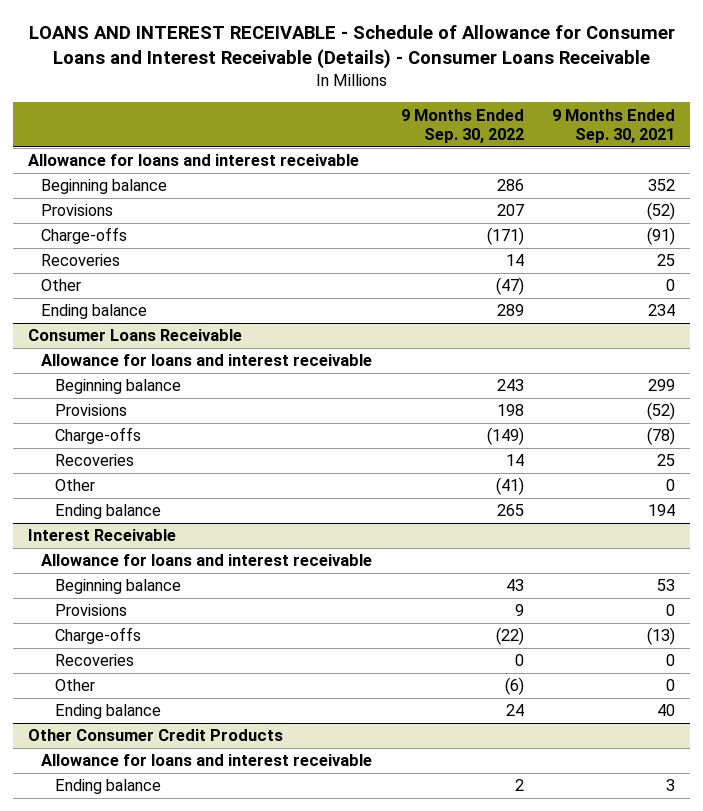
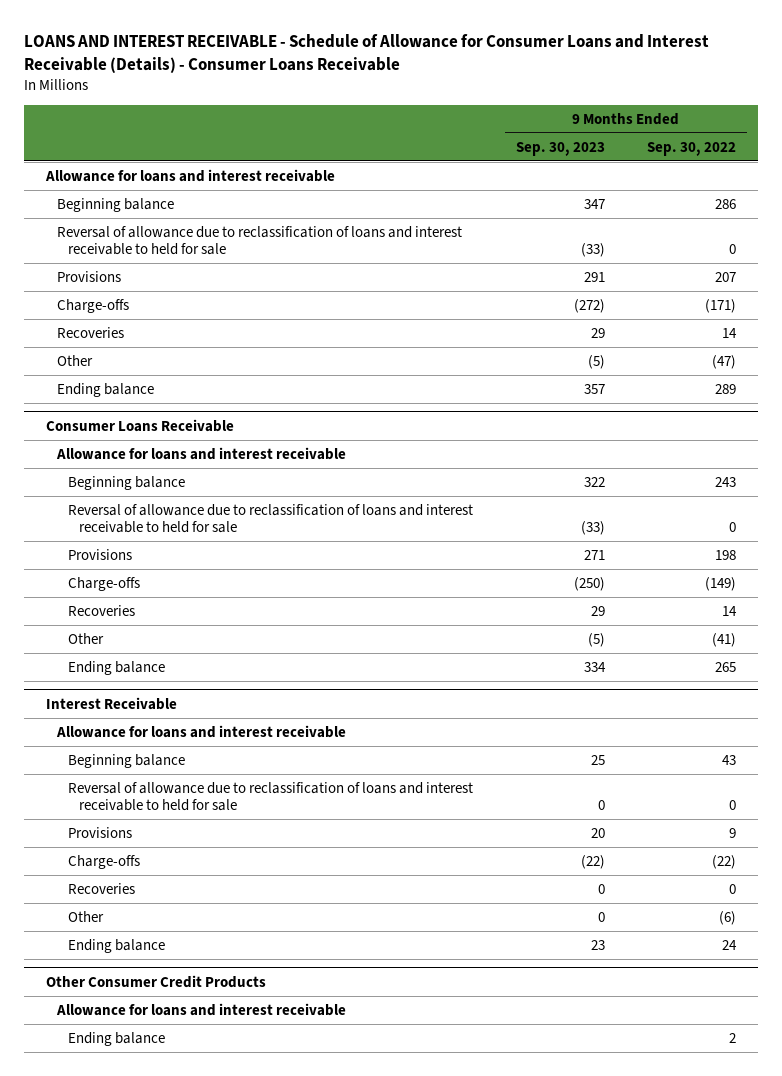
- | 9 Months Ended Sep. 30, 2022 | 9 Months Ended Sep. 30, 2021
+ | 9 Months Ended Sep. 30, 2023 | 9 Months Ended Sep. 30, 2022
+ Reversal of allowance due to reclassification of loans and interest receivable to held for sale | (33) | 0
@ Consumer Loans Receivable
+ Reversal of allowance due to reclassification of loans and interest receivable to held for sale | (33) | 0
@ Interest Receivable
+ Reversal of allowance due to reclassification of loans and interest receivable to held for sale | 0 | 0

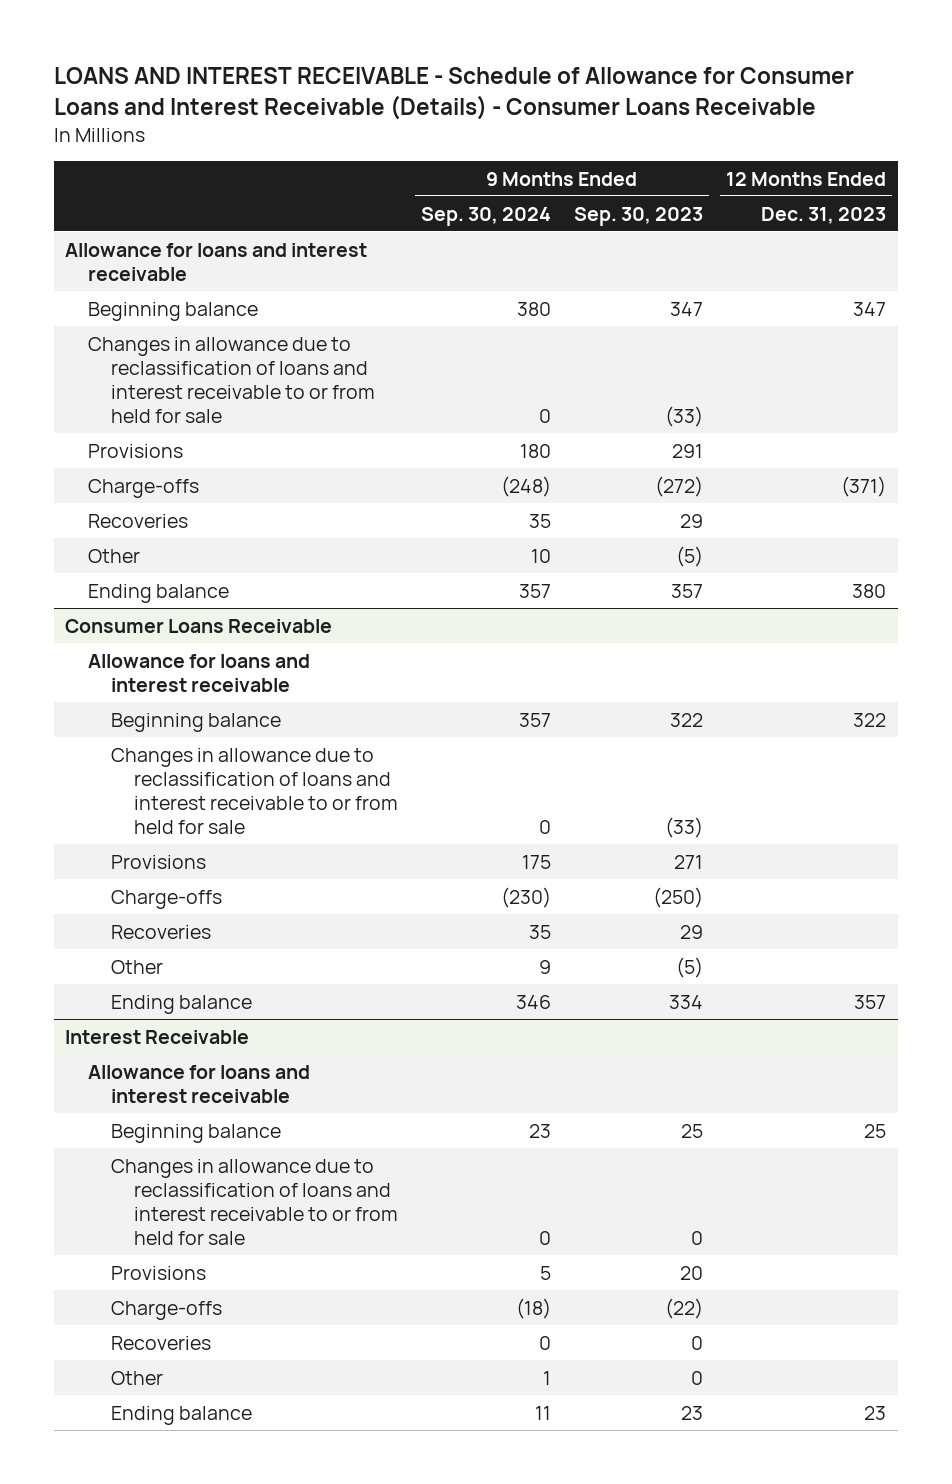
- | 9 Months Ended Sep. 30, 2023 | 9 Months Ended Sep. 30, 2022
+ | 9 Months Ended Sep. 30, 2024 | 9 Months Ended Sep. 30, 2023 | 12 Months Ended Dec. 31, 2023
- Reversal of allowance due to reclassification of loans and interest receivable to held for sale | (33) | 0
+ Changes in allowance due to reclassification of loans and interest receivable to or from held for sale | 0 | (33) |
@ Consumer Loans Receivable
- Reversal of allowance due to reclassification of loans and interest receivable to held for sale | (33) | 0
+ Changes in allowance due to reclassification of loans and interest receivable to or from held for sale | 0 | (33) |
@ Interest Receivable
- Reversal of allowance due to reclassification of loans and interest receivable to held for sale | 0 | 0
+ Changes in allowance due to reclassification of loans and interest receivable to or from held for sale | 0 | 0 |
- Other Consumer Credit Products
- Allowance for loans and interest receivable
- Ending balance | | 2

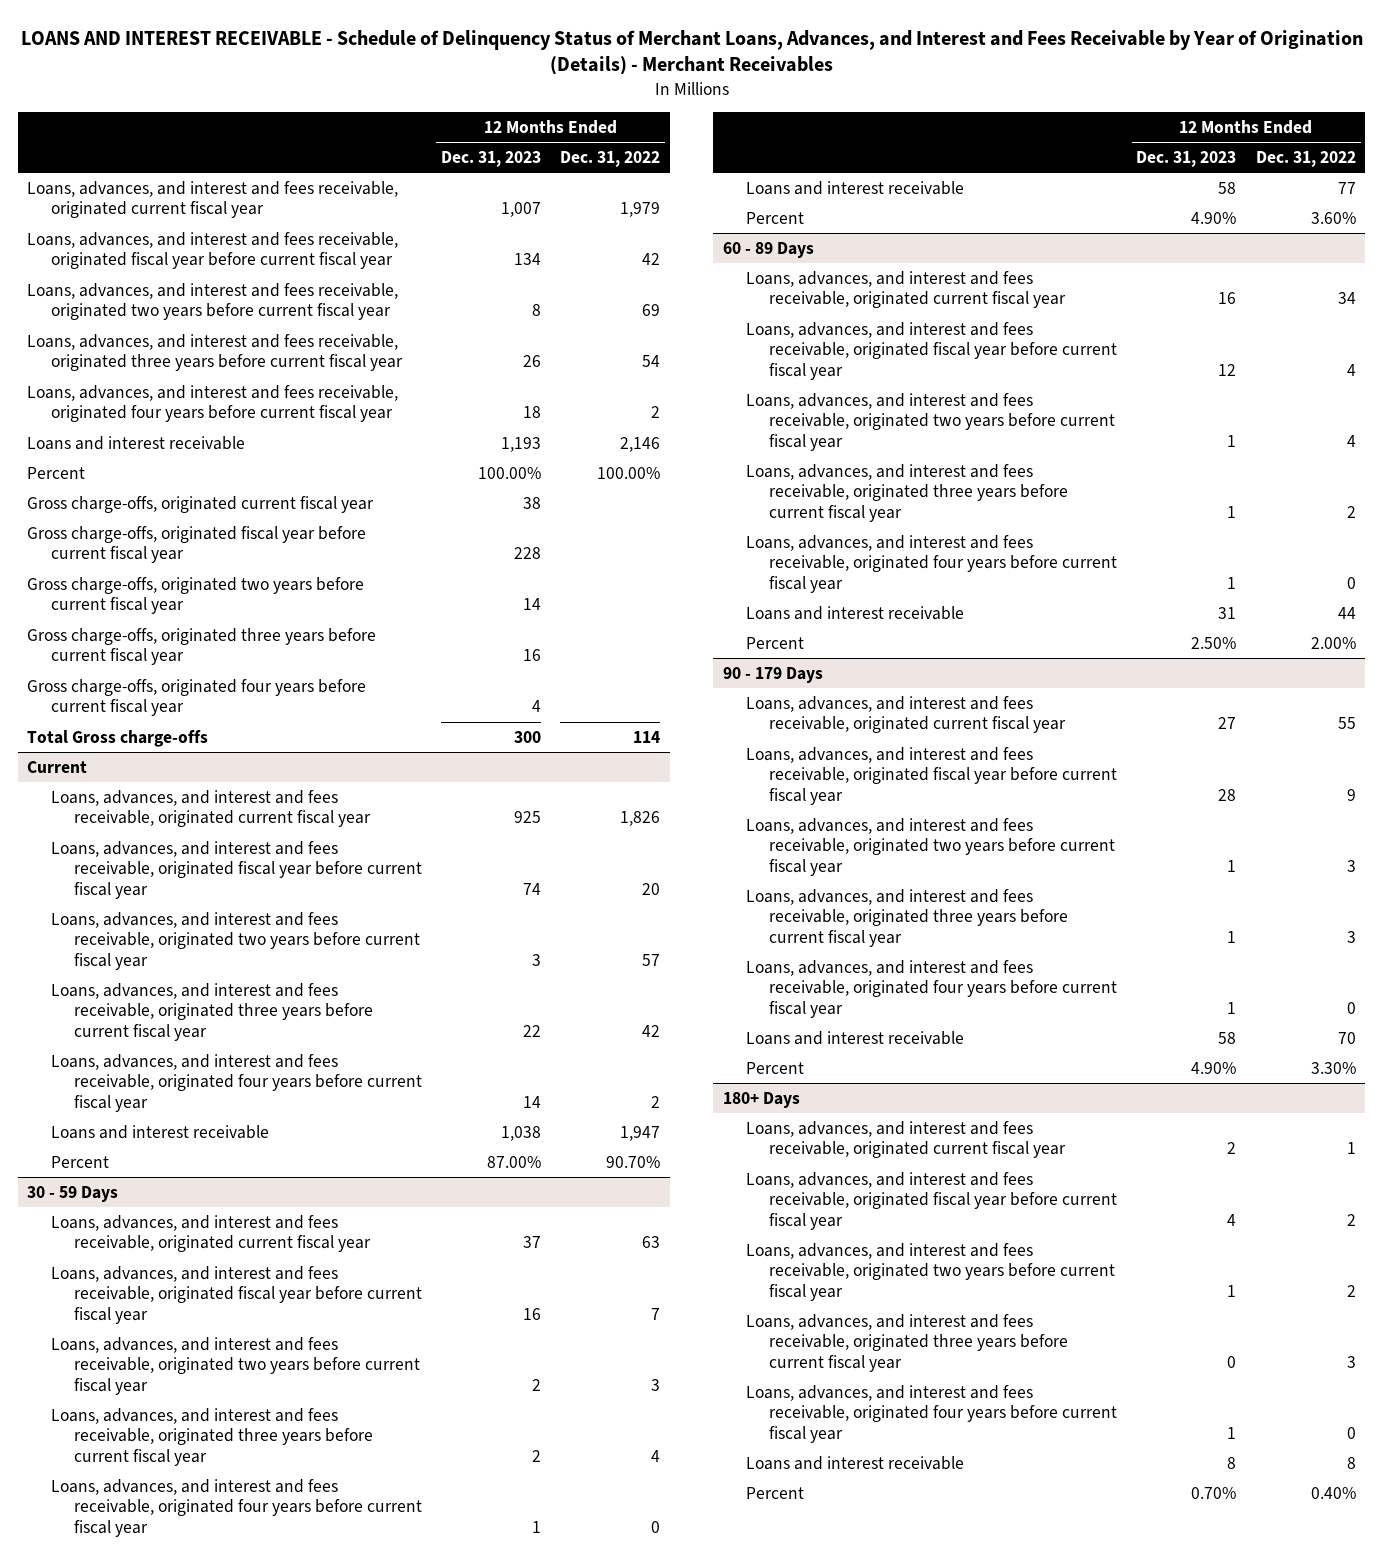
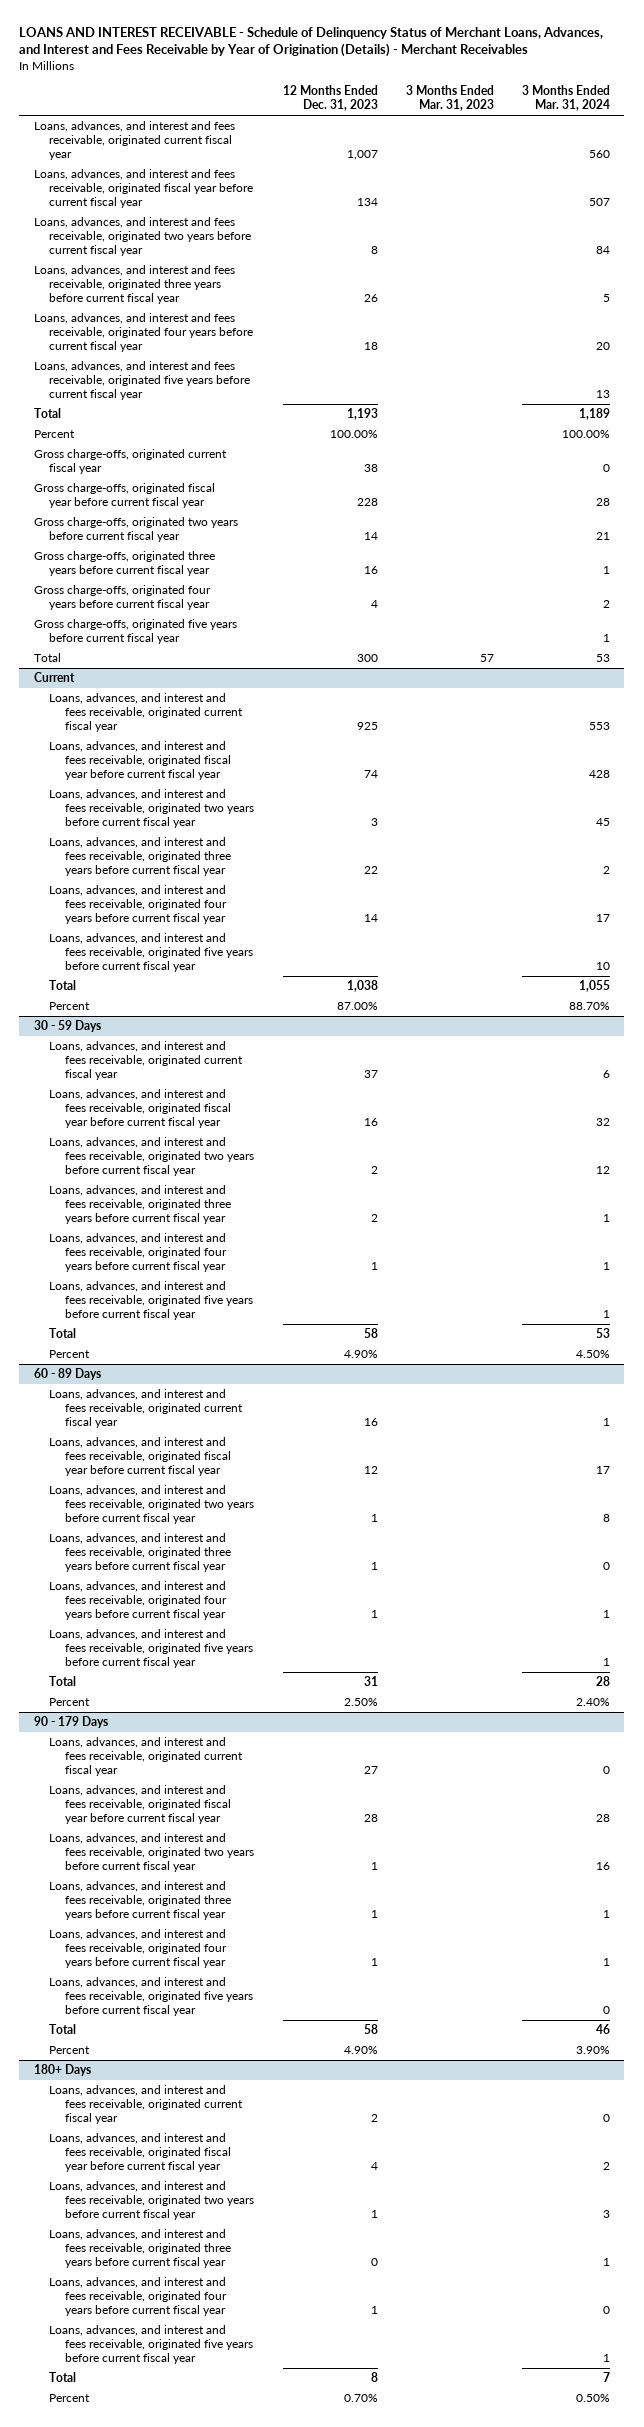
- | 12 Months Ended Dec. 31, 2023 | 12 Months Ended Dec. 31, 2022
+ | 12 Months Ended Dec. 31, 2023 | 3 Months Ended Mar. 31, 2023 | 3 Months Ended Mar. 31, 2024
- Loans and interest receivable | 1,193 | 2,146
+ Loans, advances, and interest and fees receivable, originated five years before current fiscal year | | | 13
+ Total | 1,193 | | 1,189
- Total Gross charge-offs | 300 | 114
+ Gross charge-offs, originated five years before current fiscal year | | | 1
+ Total | 300 | 57 | 53
@ Current
- Loans and interest receivable | 1,038 | 1,947
+ Loans, advances, and interest and fees receivable, originated five years before current fiscal year | | | 10
+ Total | 1,038 | | 1,055
@ 30 - 59 Days
- Loans and interest receivable | 58 | 77
+ Loans, advances, and interest and fees receivable, originated five years before current fiscal year | | | 1
+ Total | 58 | | 53
@ 60 - 89 Days
- Loans and interest receivable | 31 | 44
+ Loans, advances, and interest and fees receivable, originated five years before current fiscal year | | | 1
+ Total | 31 | | 28
@ 90 - 179 Days
- Loans and interest receivable | 58 | 70
+ Loans, advances, and interest and fees receivable, originated five years before current fiscal year | | | 0
+ Total | 58 | | 46
@ 180+ Days
- Loans and interest receivable | 8 | 8
+ Loans, advances, and interest and fees receivable, originated five years before current fiscal year | | | 1
+ Total | 8 | | 7

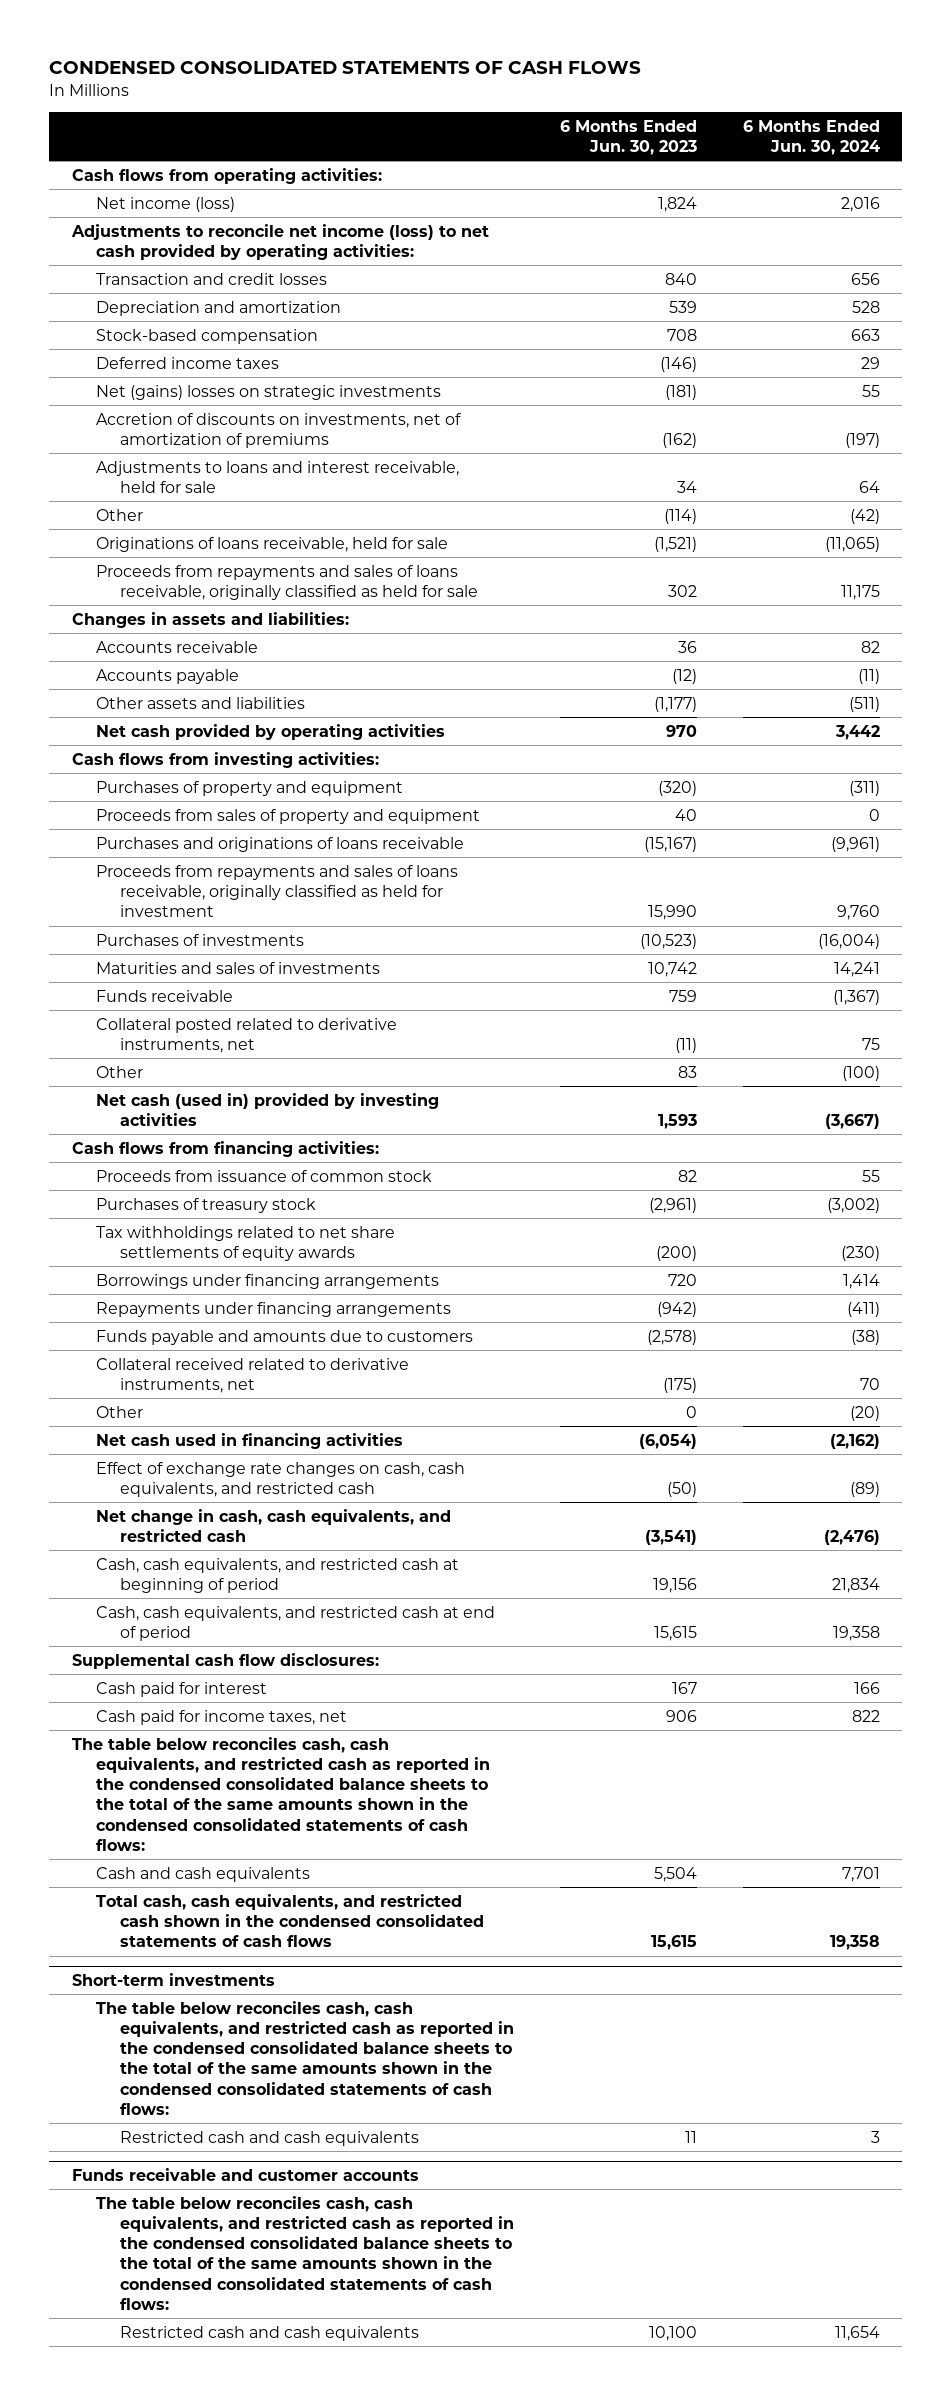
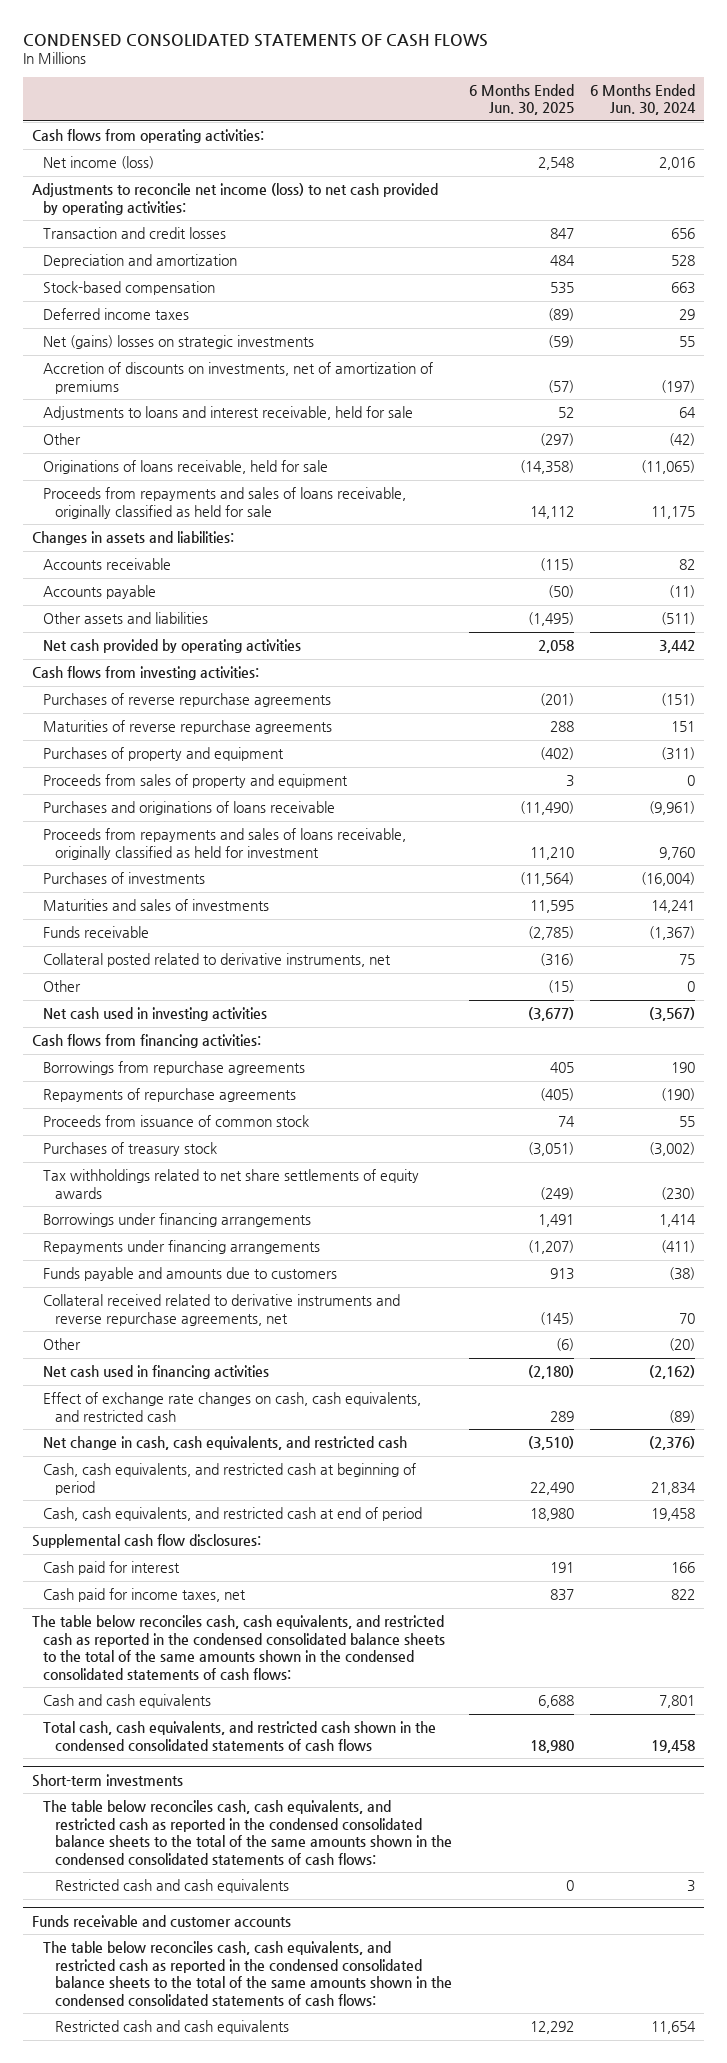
- | 6 Months Ended Jun. 30, 2023 | 6 Months Ended Jun. 30, 2024
+ | 6 Months Ended Jun. 30, 2025 | 6 Months Ended Jun. 30, 2024
+ Purchases of reverse repurchase agreements | (201) | (151)
+ Maturities of reverse repurchase agreements | 288 | 151
- Other | 83 | (100)
- Net cash (used in) provided by investing activities | 1,593 | (3,667)
+ Other | (15) | 0
+ Net cash used in investing activities | (3,677) | (3,567)
+ Borrowings from repurchase agreements | 405 | 190
+ Repayments of repurchase agreements | (405) | (190)
- Collateral received related to derivative instruments, net | (175) | 70
+ Collateral received related to derivative instruments and reverse repurchase agreements, net | (145) | 70
- Net change in cash, cash equivalents, and restricted cash | (3,541) | (2,476)
+ Net change in cash, cash equivalents, and restricted cash | (3,510) | (2,376)
- Cash, cash equivalents, and restricted cash at end of period | 15,615 | 19,358
+ Cash, cash equivalents, and restricted cash at end of period | 18,980 | 19,458
- Cash and cash equivalents | 5,504 | 7,701
- Total cash, cash equivalents, and restricted cash shown in the condensed consolidated statements of cash flows | 15,615 | 19,358
+ Cash and cash equivalents | 6,688 | 7,801
+ Total cash, cash equivalents, and restricted cash shown in the condensed consolidated statements of cash flows | 18,980 | 19,458

